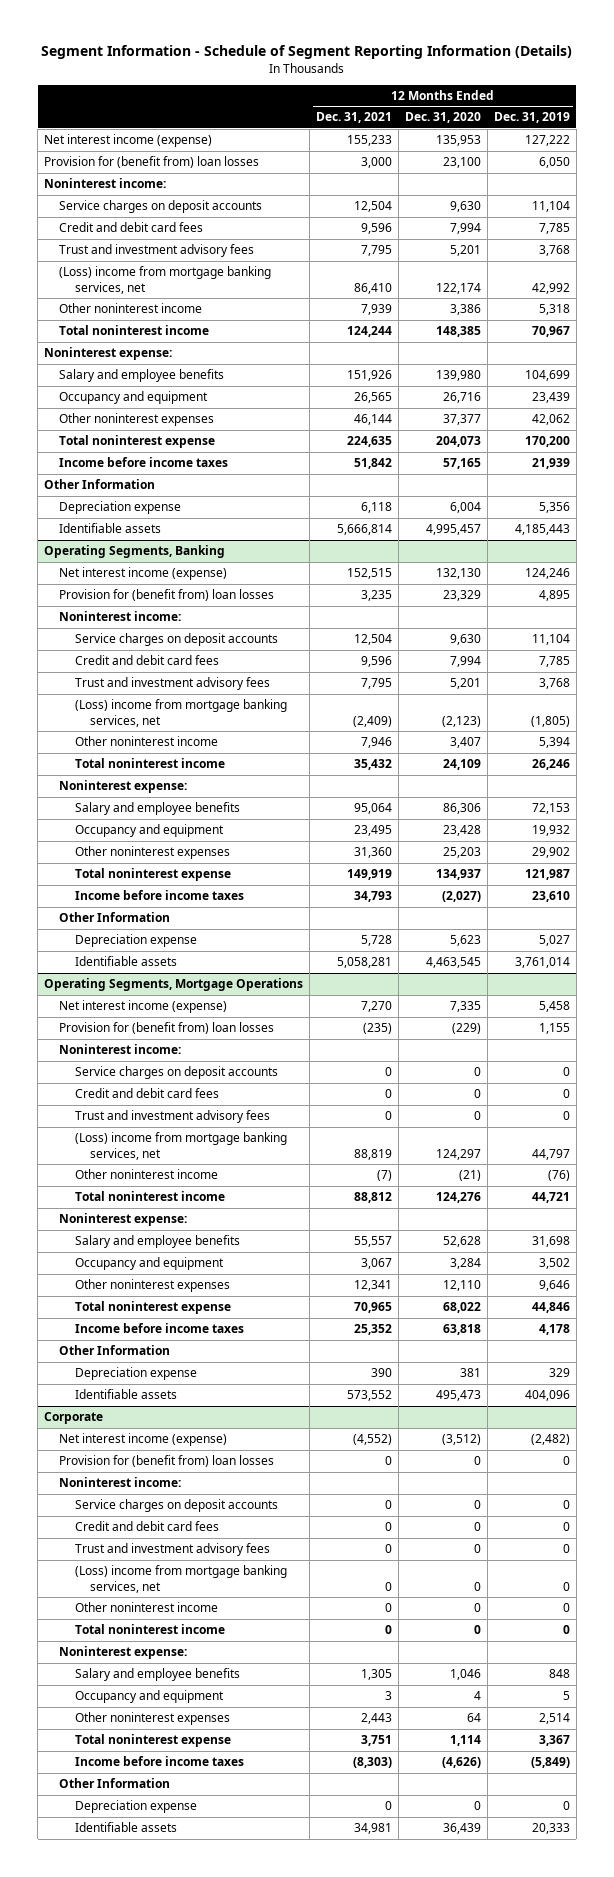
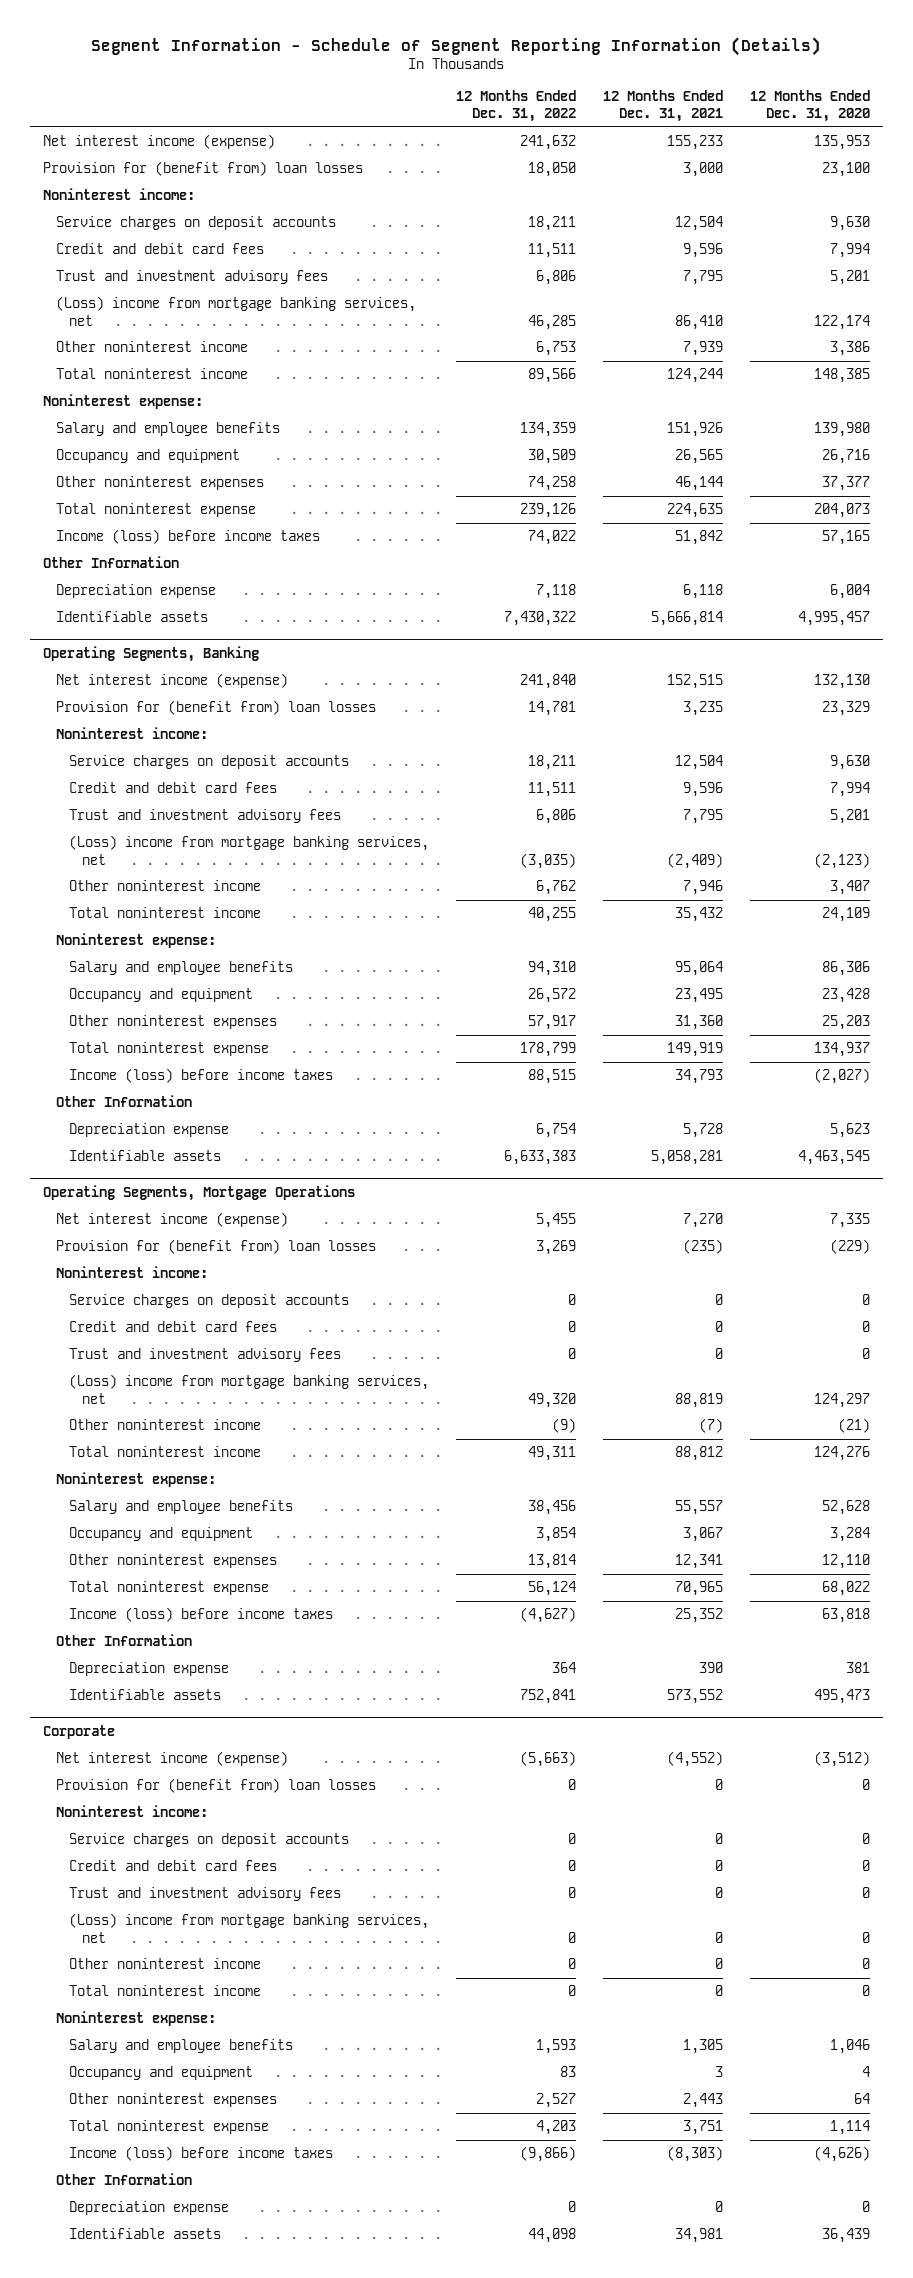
- | 12 Months Ended Dec. 31, 2021 | 12 Months Ended Dec. 31, 2020 | 12 Months Ended Dec. 31, 2019
+ | 12 Months Ended Dec. 31, 2022 | 12 Months Ended Dec. 31, 2021 | 12 Months Ended Dec. 31, 2020
- Income before income taxes | 51,842 | 57,165 | 21,939
+ Income (loss) before income taxes | 74,022 | 51,842 | 57,165
@ Operating Segments, Banking
- Income before income taxes | 34,793 | (2,027) | 23,610
+ Income (loss) before income taxes | 88,515 | 34,793 | (2,027)
@ Operating Segments, Mortgage Operations
- Income before income taxes | 25,352 | 63,818 | 4,178
+ Income (loss) before income taxes | (4,627) | 25,352 | 63,818
@ Corporate
- Income before income taxes | (8,303) | (4,626) | (5,849)
+ Income (loss) before income taxes | (9,866) | (8,303) | (4,626)

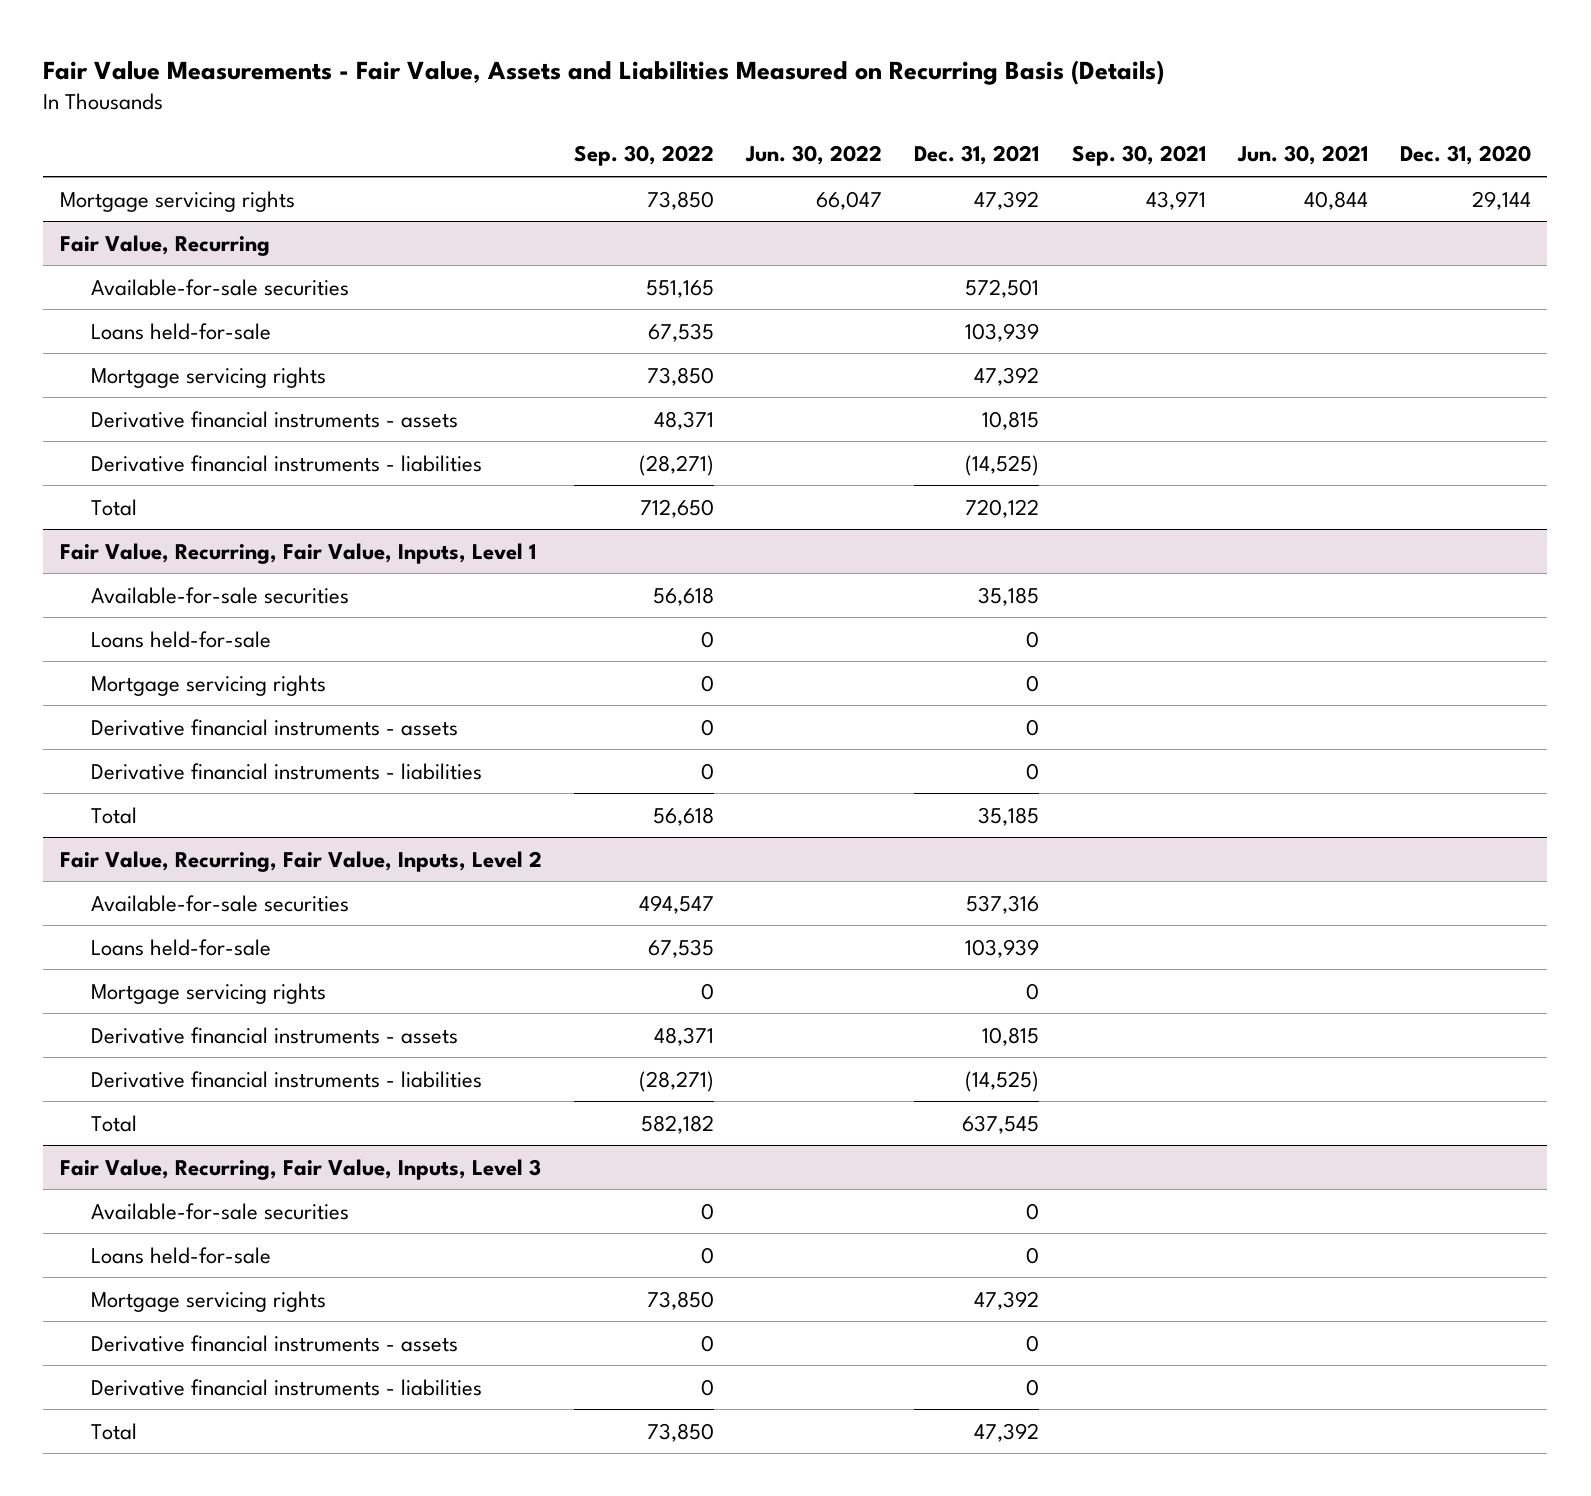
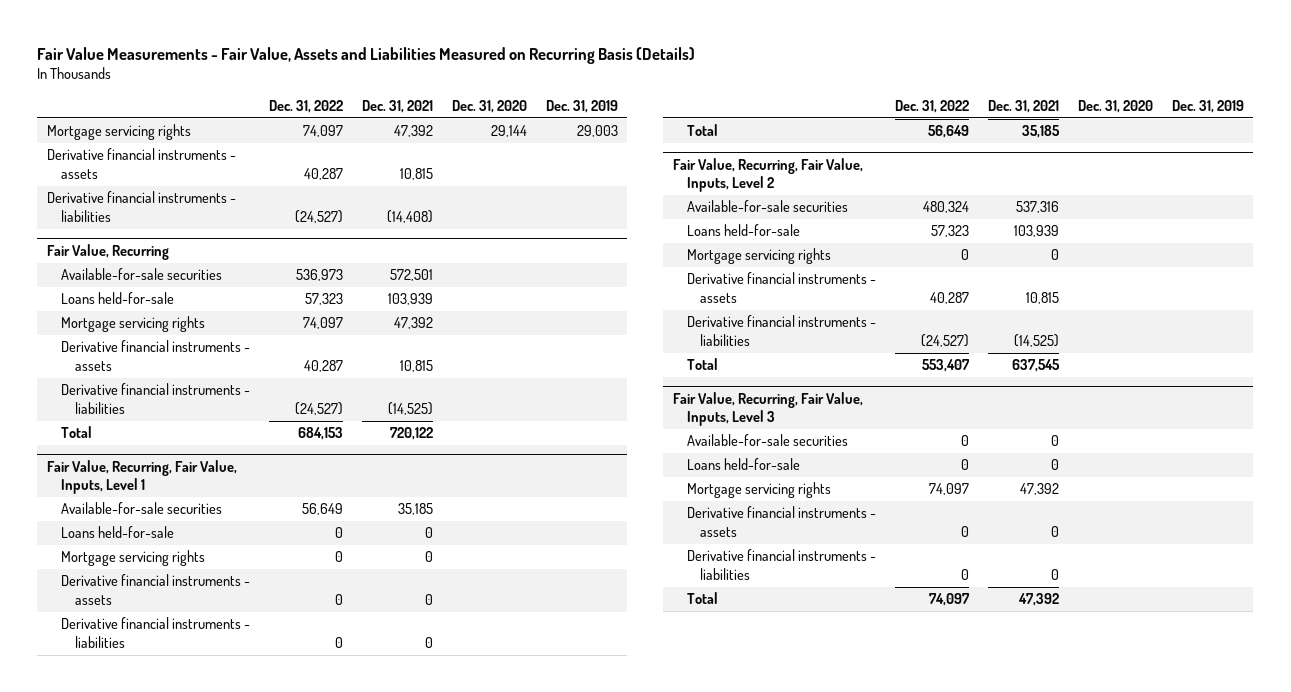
- | Sep. 30, 2022 | Jun. 30, 2022 | Dec. 31, 2021 | Sep. 30, 2021 | Jun. 30, 2021 | Dec. 31, 2020
+ | Dec. 31, 2022 | Dec. 31, 2021 | Dec. 31, 2020 | Dec. 31, 2019
+ Derivative financial instruments - assets | 40,287 | 10,815 | |
+ Derivative financial instruments - liabilities | (24,527) | (14,408) | |

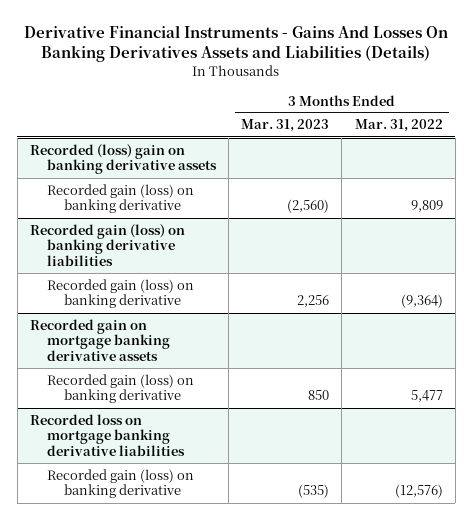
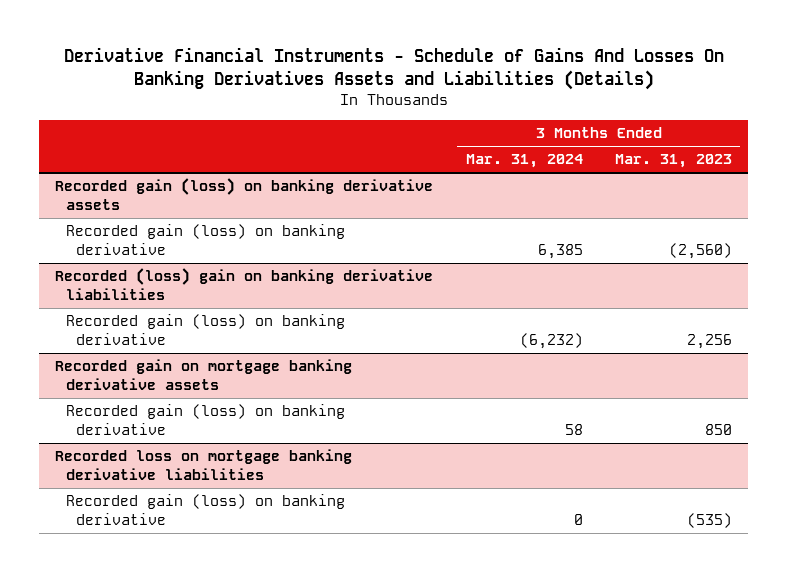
- Derivative Financial Instruments - Gains And Losses On Banking Derivatives Assets and Liabilities (Details)
+ Derivative Financial Instruments - Schedule of Gains And Losses On Banking Derivatives Assets and Liabilities (Details)
- | 3 Months Ended Mar. 31, 2023 | 3 Months Ended Mar. 31, 2022
+ | 3 Months Ended Mar. 31, 2024 | 3 Months Ended Mar. 31, 2023
- Recorded (loss) gain on banking derivative assets
+ Recorded gain (loss) on banking derivative assets
- Recorded gain (loss) on banking derivative liabilities
+ Recorded (loss) gain on banking derivative liabilities

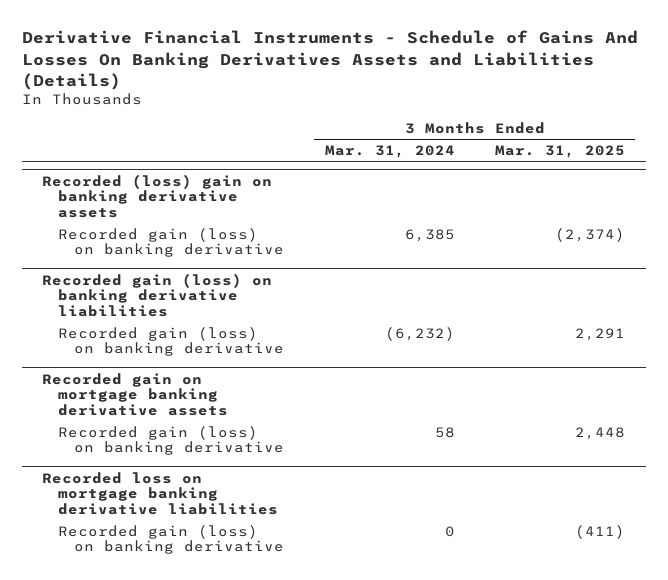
- | 3 Months Ended Mar. 31, 2024 | 3 Months Ended Mar. 31, 2023
+ | 3 Months Ended Mar. 31, 2024 | 3 Months Ended Mar. 31, 2025
- Recorded gain (loss) on banking derivative assets
+ Recorded (loss) gain on banking derivative assets
- Recorded (loss) gain on banking derivative liabilities
+ Recorded gain (loss) on banking derivative liabilities

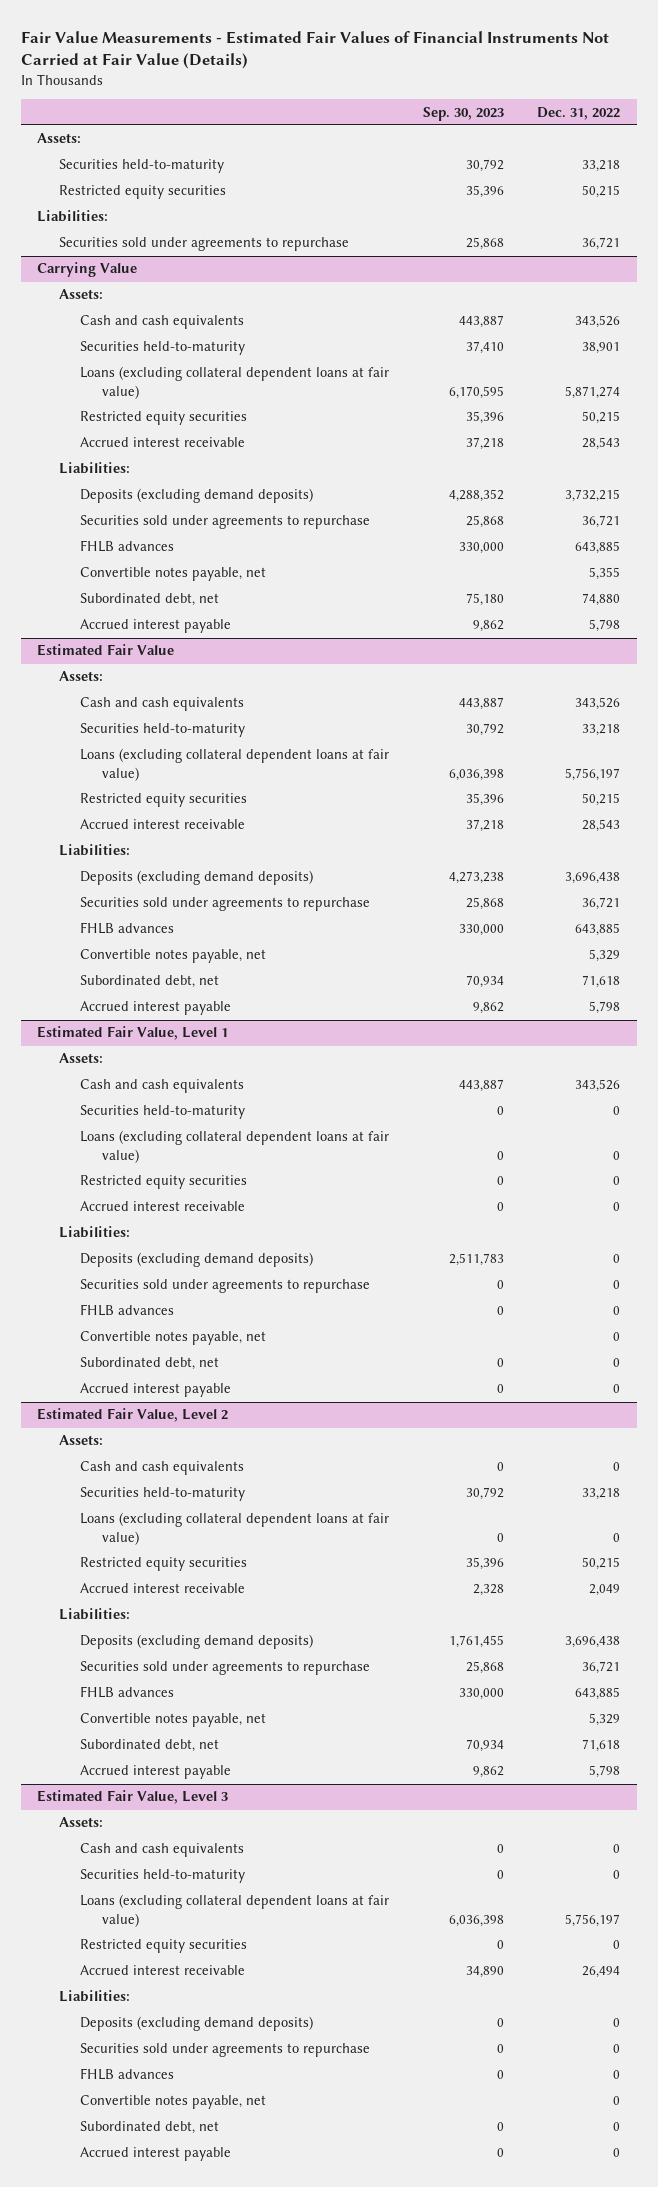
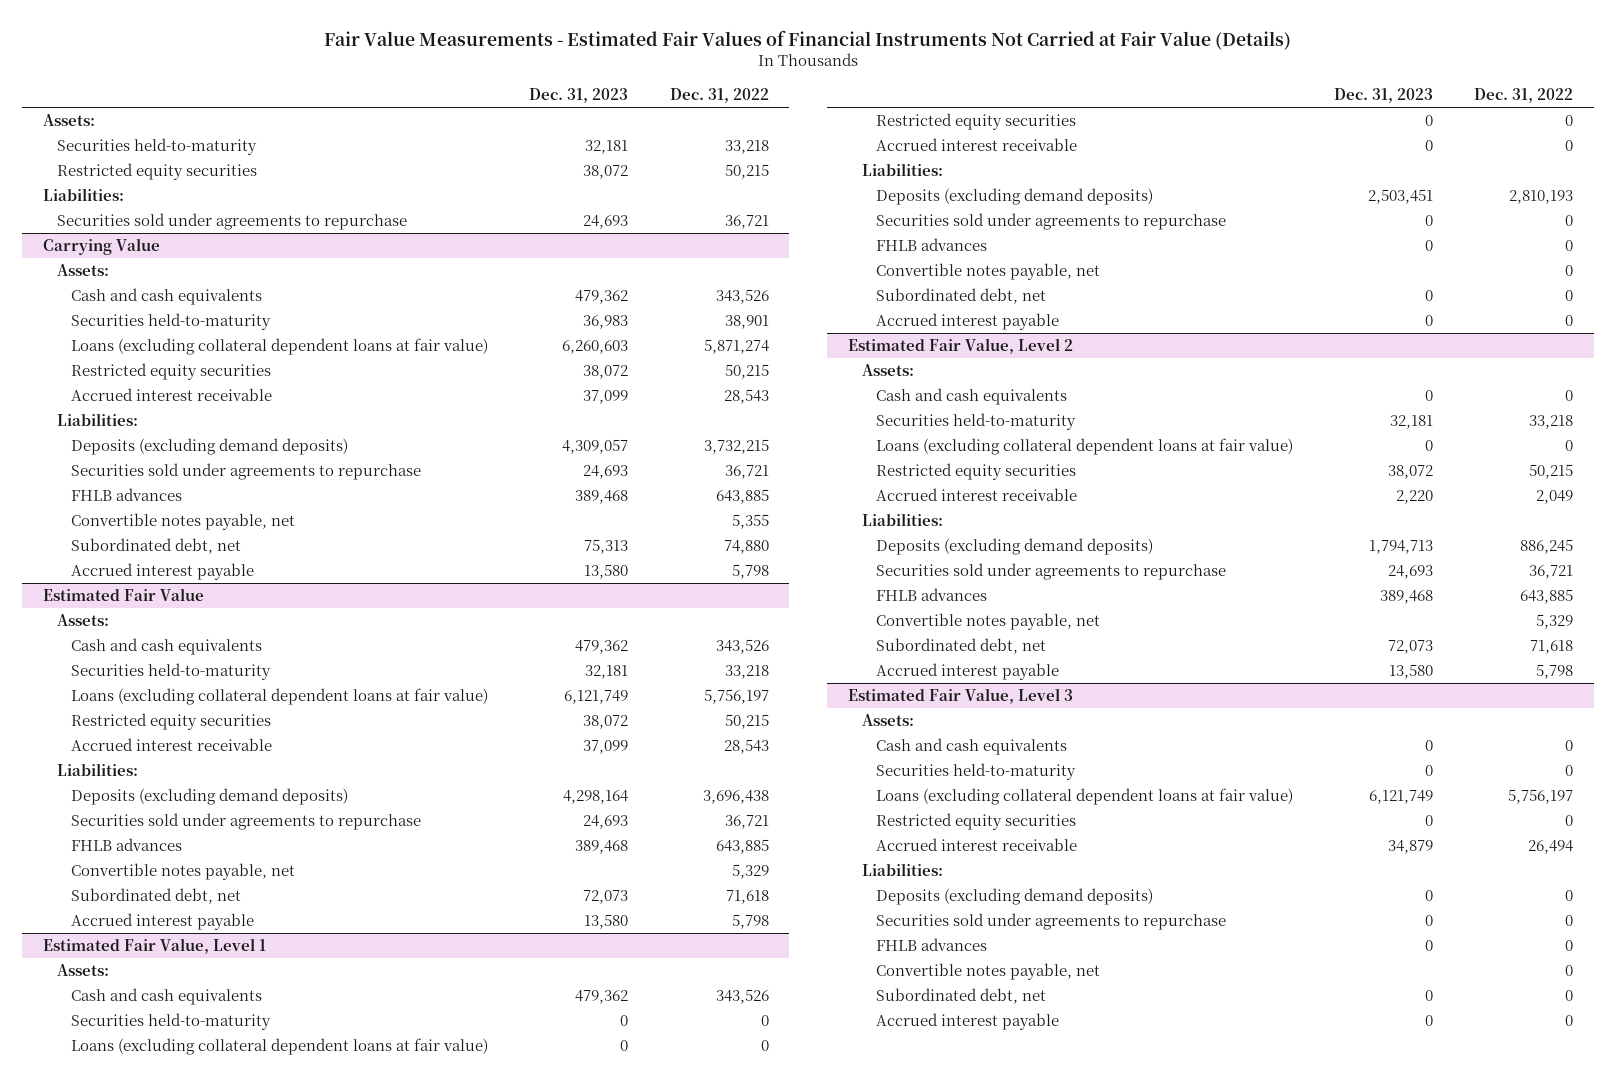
- | Sep. 30, 2023 | Dec. 31, 2022
+ | Dec. 31, 2023 | Dec. 31, 2022
@ Estimated Fair Value, Level 1
- Deposits (excluding demand deposits) | 2,511,783 | 0
+ Deposits (excluding demand deposits) | 2,503,451 | 2,810,193
@ Estimated Fair Value, Level 2
- Deposits (excluding demand deposits) | 1,761,455 | 3,696,438
+ Deposits (excluding demand deposits) | 1,794,713 | 886,245

